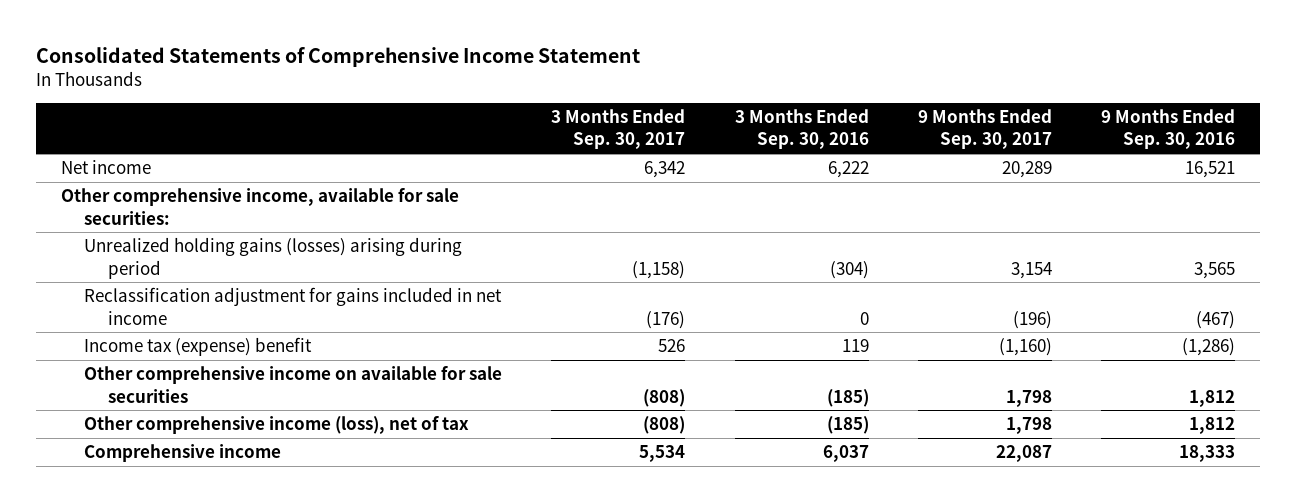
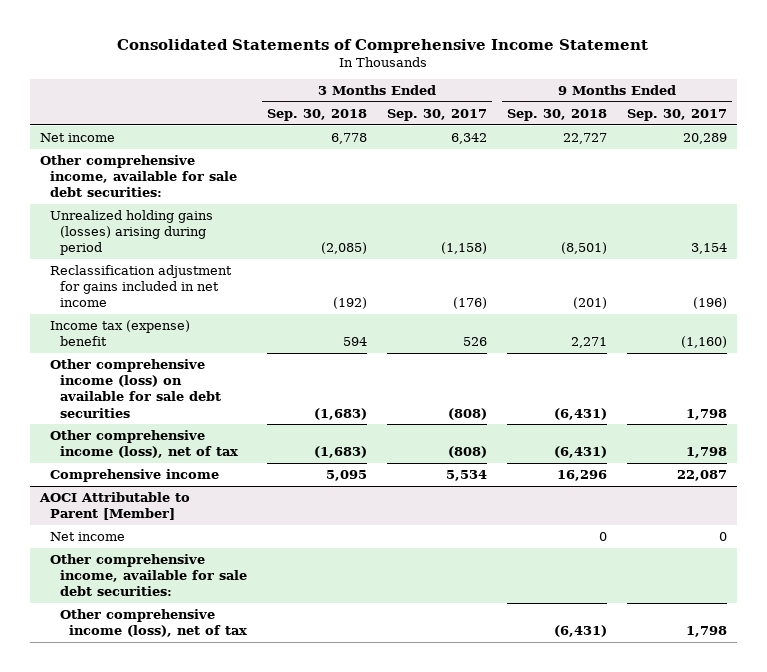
- | 3 Months Ended Sep. 30, 2017 | 3 Months Ended Sep. 30, 2016 | 9 Months Ended Sep. 30, 2017 | 9 Months Ended Sep. 30, 2016
+ | 3 Months Ended Sep. 30, 2018 | 3 Months Ended Sep. 30, 2017 | 9 Months Ended Sep. 30, 2018 | 9 Months Ended Sep. 30, 2017
- Other comprehensive income, available for sale securities:
+ Other comprehensive income, available for sale debt securities:
- Other comprehensive income on available for sale securities | (808) | (185) | 1,798 | 1,812
+ Other comprehensive income (loss) on available for sale debt securities | (1,683) | (808) | (6,431) | 1,798
+ AOCI Attributable to Parent [Member]
+ Net income | | | 0 | 0
+ Other comprehensive income, available for sale debt securities:
+ Other comprehensive income (loss), net of tax | | | (6,431) | 1,798

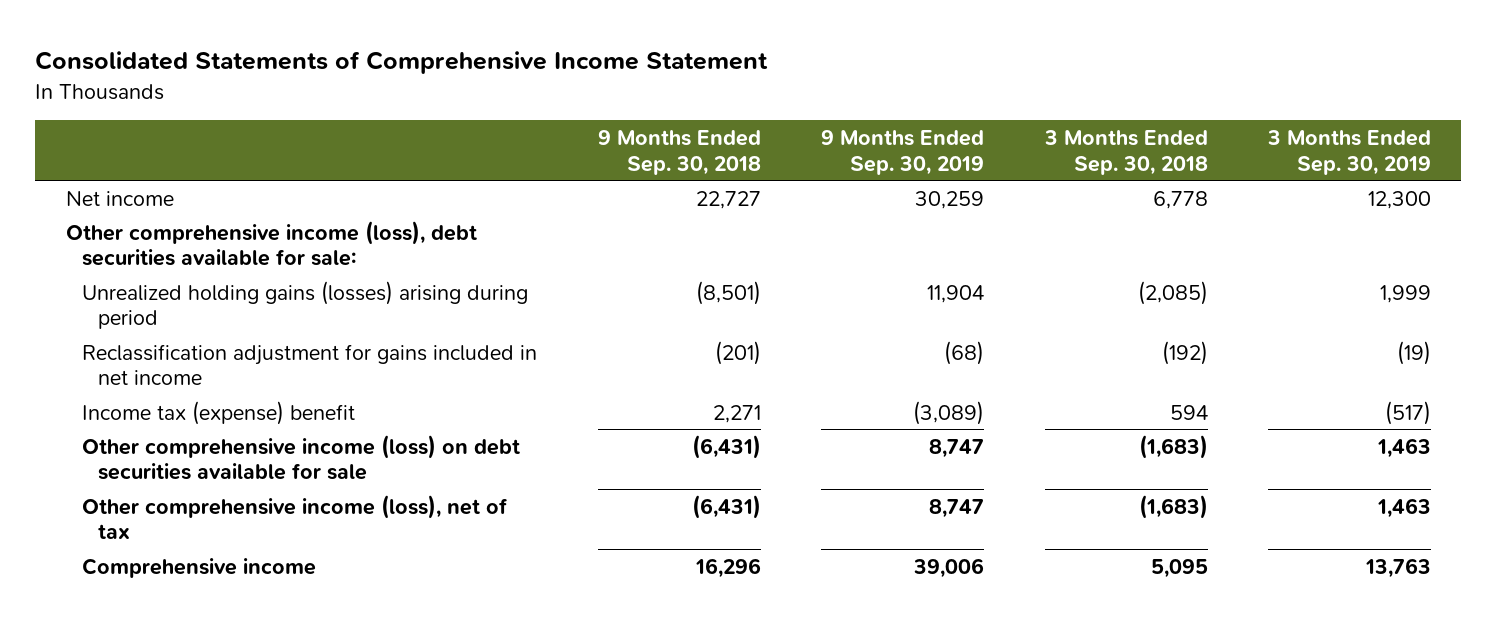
- | 3 Months Ended Sep. 30, 2018 | 3 Months Ended Sep. 30, 2017 | 9 Months Ended Sep. 30, 2018 | 9 Months Ended Sep. 30, 2017
+ | 9 Months Ended Sep. 30, 2018 | 9 Months Ended Sep. 30, 2019 | 3 Months Ended Sep. 30, 2018 | 3 Months Ended Sep. 30, 2019
- Other comprehensive income, available for sale debt securities:
+ Other comprehensive income (loss), debt securities available for sale:
- Other comprehensive income (loss) on available for sale debt securities | (1,683) | (808) | (6,431) | 1,798
+ Other comprehensive income (loss) on debt securities available for sale | (6,431) | 8,747 | (1,683) | 1,463
- AOCI Attributable to Parent [Member]
- Net income | | | 0 | 0
- Other comprehensive income, available for sale debt securities:
- Other comprehensive income (loss), net of tax | | | (6,431) | 1,798

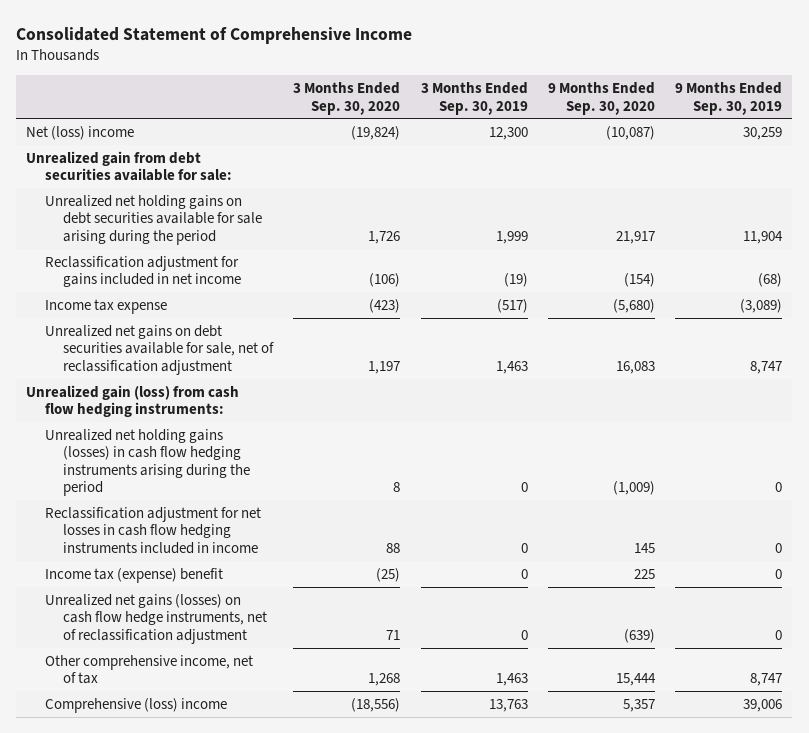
- Consolidated Statements of Comprehensive Income Statement
+ Consolidated Statement of Comprehensive Income
- | 9 Months Ended Sep. 30, 2018 | 9 Months Ended Sep. 30, 2019 | 3 Months Ended Sep. 30, 2018 | 3 Months Ended Sep. 30, 2019
+ | 3 Months Ended Sep. 30, 2020 | 3 Months Ended Sep. 30, 2019 | 9 Months Ended Sep. 30, 2020 | 9 Months Ended Sep. 30, 2019
- Net income | 22,727 | 30,259 | 6,778 | 12,300
- Other comprehensive income (loss), debt securities available for sale:
- Unrealized holding gains (losses) arising during period | (8,501) | 11,904 | (2,085) | 1,999
+ Net (loss) income | (19,824) | 12,300 | (10,087) | 30,259
+ Unrealized gain from debt securities available for sale:
+ Unrealized net holding gains on debt securities available for sale arising during the period | 1,726 | 1,999 | 21,917 | 11,904
- Income tax (expense) benefit | 2,271 | (3,089) | 594 | (517)
- Other comprehensive income (loss) on debt securities available for sale | (6,431) | 8,747 | (1,683) | 1,463
- Other comprehensive income (loss), net of tax | (6,431) | 8,747 | (1,683) | 1,463
- Comprehensive income | 16,296 | 39,006 | 5,095 | 13,763
+ Income tax expense | (423) | (517) | (5,680) | (3,089)
+ Unrealized net gains on debt securities available for sale, net of reclassification adjustment | 1,197 | 1,463 | 16,083 | 8,747
+ Unrealized gain (loss) from cash flow hedging instruments:
+ Unrealized net holding gains (losses) in cash flow hedging instruments arising during the period | 8 | 0 | (1,009) | 0
+ Reclassification adjustment for net losses in cash flow hedging instruments included in income | 88 | 0 | 145 | 0
+ Income tax (expense) benefit | (25) | 0 | 225 | 0
+ Unrealized net gains (losses) on cash flow hedge instruments, net of reclassification adjustment | 71 | 0 | (639) | 0
+ Other comprehensive income, net of tax | 1,268 | 1,463 | 15,444 | 8,747
+ Comprehensive (loss) income | (18,556) | 13,763 | 5,357 | 39,006

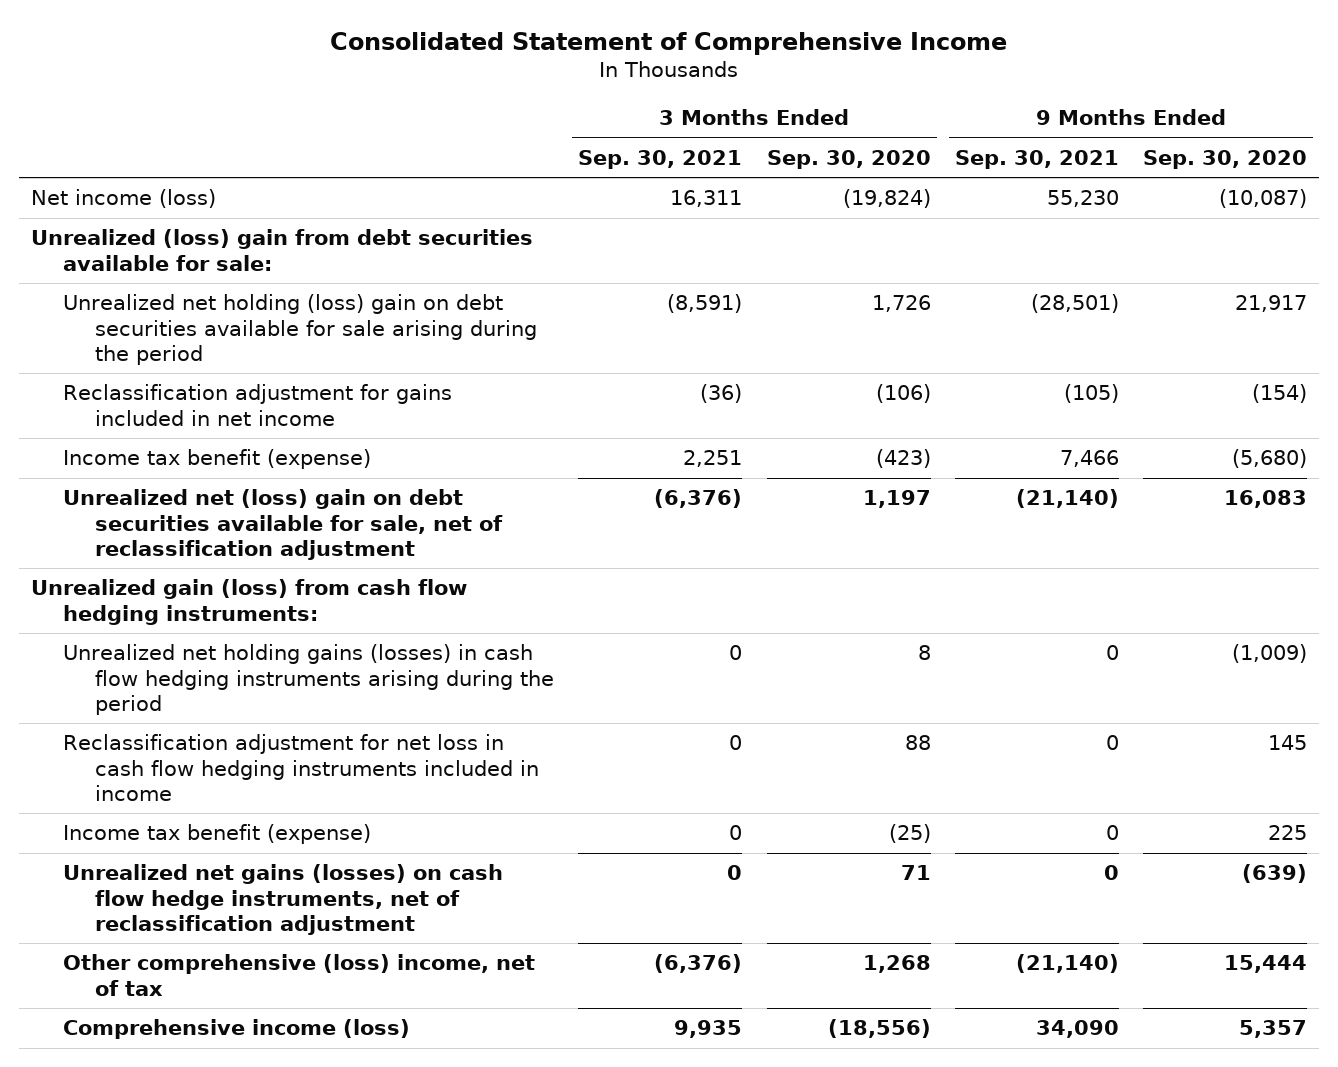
- | 3 Months Ended Sep. 30, 2020 | 3 Months Ended Sep. 30, 2019 | 9 Months Ended Sep. 30, 2020 | 9 Months Ended Sep. 30, 2019
+ | 3 Months Ended Sep. 30, 2021 | 3 Months Ended Sep. 30, 2020 | 9 Months Ended Sep. 30, 2021 | 9 Months Ended Sep. 30, 2020
- Net (loss) income | (19,824) | 12,300 | (10,087) | 30,259
- Unrealized gain from debt securities available for sale:
- Unrealized net holding gains on debt securities available for sale arising during the period | 1,726 | 1,999 | 21,917 | 11,904
+ Net income (loss) | 16,311 | (19,824) | 55,230 | (10,087)
+ Unrealized (loss) gain from debt securities available for sale:
+ Unrealized net holding (loss) gain on debt securities available for sale arising during the period | (8,591) | 1,726 | (28,501) | 21,917
- Income tax expense | (423) | (517) | (5,680) | (3,089)
- Unrealized net gains on debt securities available for sale, net of reclassification adjustment | 1,197 | 1,463 | 16,083 | 8,747
+ Income tax benefit (expense) | 2,251 | (423) | 7,466 | (5,680)
+ Unrealized net (loss) gain on debt securities available for sale, net of reclassification adjustment | (6,376) | 1,197 | (21,140) | 16,083
- Reclassification adjustment for net losses in cash flow hedging instruments included in income | 88 | 0 | 145 | 0
- Income tax (expense) benefit | (25) | 0 | 225 | 0
+ Reclassification adjustment for net loss in cash flow hedging instruments included in income | 0 | 88 | 0 | 145
+ Income tax benefit (expense) | 0 | (25) | 0 | 225
- Other comprehensive income, net of tax | 1,268 | 1,463 | 15,444 | 8,747
- Comprehensive (loss) income | (18,556) | 13,763 | 5,357 | 39,006
+ Other comprehensive (loss) income, net of tax | (6,376) | 1,268 | (21,140) | 15,444
+ Comprehensive income (loss) | 9,935 | (18,556) | 34,090 | 5,357

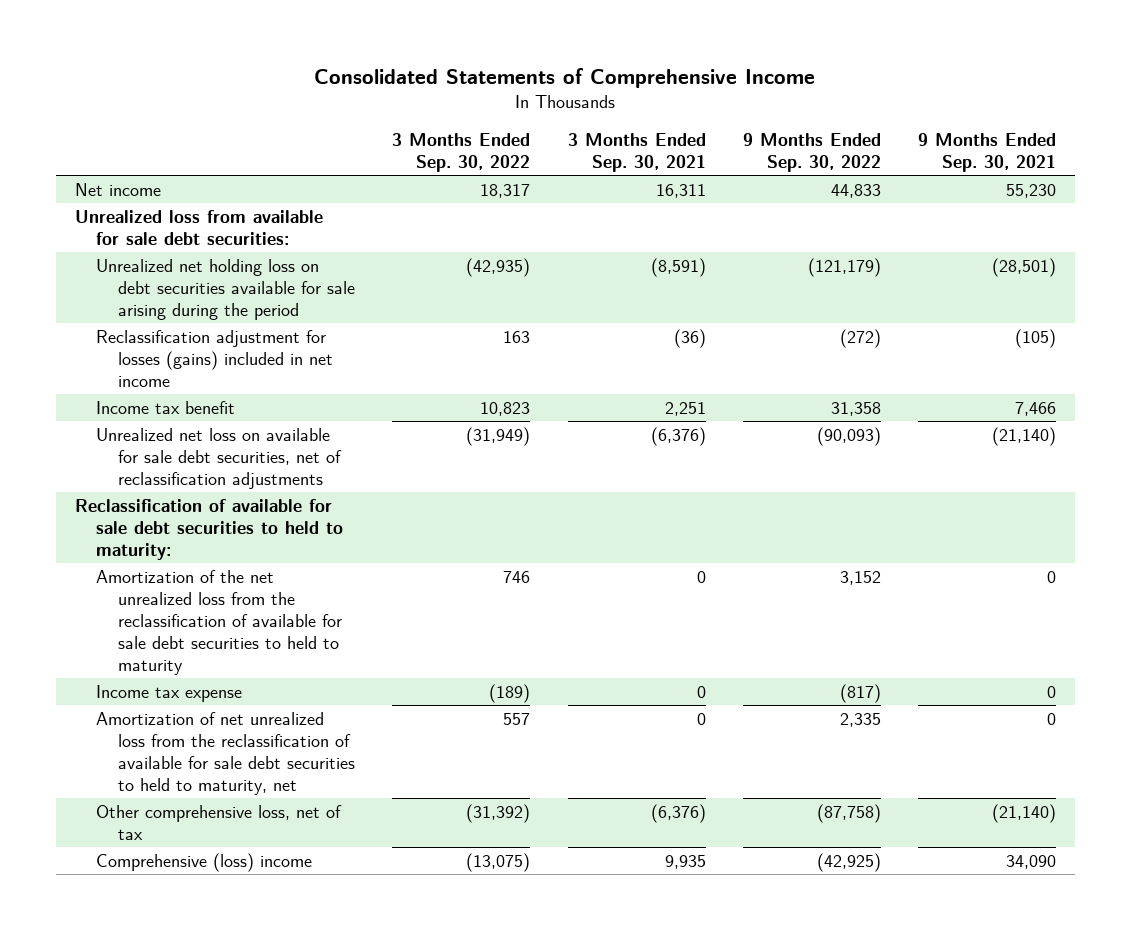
- Consolidated Statement of Comprehensive Income
+ Consolidated Statements of Comprehensive Income
- | 3 Months Ended Sep. 30, 2021 | 3 Months Ended Sep. 30, 2020 | 9 Months Ended Sep. 30, 2021 | 9 Months Ended Sep. 30, 2020
+ | 3 Months Ended Sep. 30, 2022 | 3 Months Ended Sep. 30, 2021 | 9 Months Ended Sep. 30, 2022 | 9 Months Ended Sep. 30, 2021
- Net income (loss) | 16,311 | (19,824) | 55,230 | (10,087)
- Unrealized (loss) gain from debt securities available for sale:
- Unrealized net holding (loss) gain on debt securities available for sale arising during the period | (8,591) | 1,726 | (28,501) | 21,917
- Reclassification adjustment for gains included in net income | (36) | (106) | (105) | (154)
- Income tax benefit (expense) | 2,251 | (423) | 7,466 | (5,680)
- Unrealized net (loss) gain on debt securities available for sale, net of reclassification adjustment | (6,376) | 1,197 | (21,140) | 16,083
- Unrealized gain (loss) from cash flow hedging instruments:
- Unrealized net holding gains (losses) in cash flow hedging instruments arising during the period | 0 | 8 | 0 | (1,009)
- Reclassification adjustment for net loss in cash flow hedging instruments included in income | 0 | 88 | 0 | 145
- Income tax benefit (expense) | 0 | (25) | 0 | 225
- Unrealized net gains (losses) on cash flow hedge instruments, net of reclassification adjustment | 0 | 71 | 0 | (639)
- Other comprehensive (loss) income, net of tax | (6,376) | 1,268 | (21,140) | 15,444
- Comprehensive income (loss) | 9,935 | (18,556) | 34,090 | 5,357
+ Net income | 18,317 | 16,311 | 44,833 | 55,230
+ Unrealized loss from available for sale debt securities:
+ Unrealized net holding loss on debt securities available for sale arising during the period | (42,935) | (8,591) | (121,179) | (28,501)
+ Reclassification adjustment for losses (gains) included in net income | 163 | (36) | (272) | (105)
+ Income tax benefit | 10,823 | 2,251 | 31,358 | 7,466
+ Unrealized net loss on available for sale debt securities, net of reclassification adjustments | (31,949) | (6,376) | (90,093) | (21,140)
+ Reclassification of available for sale debt securities to held to maturity:
+ Amortization of the net unrealized loss from the reclassification of available for sale debt securities to held to maturity | 746 | 0 | 3,152 | 0
+ Income tax expense | (189) | 0 | (817) | 0
+ Amortization of net unrealized loss from the reclassification of available for sale debt securities to held to maturity, net | 557 | 0 | 2,335 | 0
+ Other comprehensive loss, net of tax | (31,392) | (6,376) | (87,758) | (21,140)
+ Comprehensive (loss) income | (13,075) | 9,935 | (42,925) | 34,090

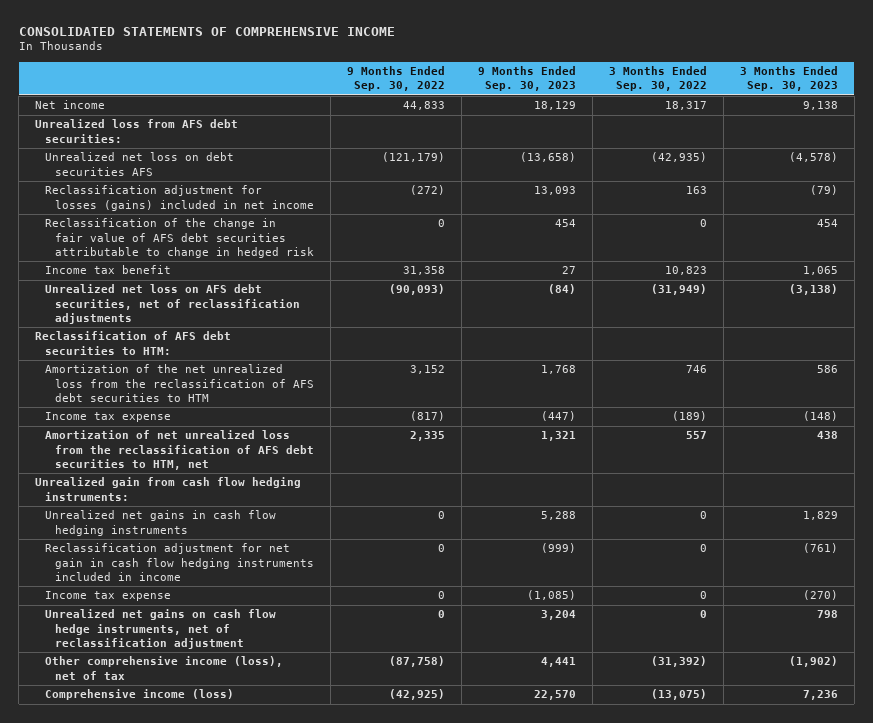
- Consolidated Statements of Comprehensive Income
+ CONSOLIDATED STATEMENTS OF COMPREHENSIVE INCOME
- | 3 Months Ended Sep. 30, 2022 | 3 Months Ended Sep. 30, 2021 | 9 Months Ended Sep. 30, 2022 | 9 Months Ended Sep. 30, 2021
+ | 9 Months Ended Sep. 30, 2022 | 9 Months Ended Sep. 30, 2023 | 3 Months Ended Sep. 30, 2022 | 3 Months Ended Sep. 30, 2023
- Unrealized loss from available for sale debt securities:
- Unrealized net holding loss on debt securities available for sale arising during the period | (42,935) | (8,591) | (121,179) | (28,501)
+ Unrealized loss from AFS debt securities:
+ Unrealized net loss on debt securities AFS | (121,179) | (13,658) | (42,935) | (4,578)
+ Reclassification of the change in fair value of AFS debt securities attributable to change in hedged risk | 0 | 454 | 0 | 454
- Unrealized net loss on available for sale debt securities, net of reclassification adjustments | (31,949) | (6,376) | (90,093) | (21,140)
- Reclassification of available for sale debt securities to held to maturity:
- Amortization of the net unrealized loss from the reclassification of available for sale debt securities to held to maturity | 746 | 0 | 3,152 | 0
+ Unrealized net loss on AFS debt securities, net of reclassification adjustments | (90,093) | (84) | (31,949) | (3,138)
+ Reclassification of AFS debt securities to HTM:
+ Amortization of the net unrealized loss from the reclassification of AFS debt securities to HTM | 3,152 | 1,768 | 746 | 586
- Amortization of net unrealized loss from the reclassification of available for sale debt securities to held to maturity, net | 557 | 0 | 2,335 | 0
- Other comprehensive loss, net of tax | (31,392) | (6,376) | (87,758) | (21,140)
- Comprehensive (loss) income | (13,075) | 9,935 | (42,925) | 34,090
+ Amortization of net unrealized loss from the reclassification of AFS debt securities to HTM, net | 2,335 | 1,321 | 557 | 438
+ Unrealized gain from cash flow hedging instruments:
+ Unrealized net gains in cash flow hedging instruments | 0 | 5,288 | 0 | 1,829
+ Reclassification adjustment for net gain in cash flow hedging instruments included in income | 0 | (999) | 0 | (761)
+ Income tax expense | 0 | (1,085) | 0 | (270)
+ Unrealized net gains on cash flow hedge instruments, net of reclassification adjustment | 0 | 3,204 | 0 | 798
+ Other comprehensive income (loss), net of tax | (87,758) | 4,441 | (31,392) | (1,902)
+ Comprehensive income (loss) | (42,925) | 22,570 | (13,075) | 7,236

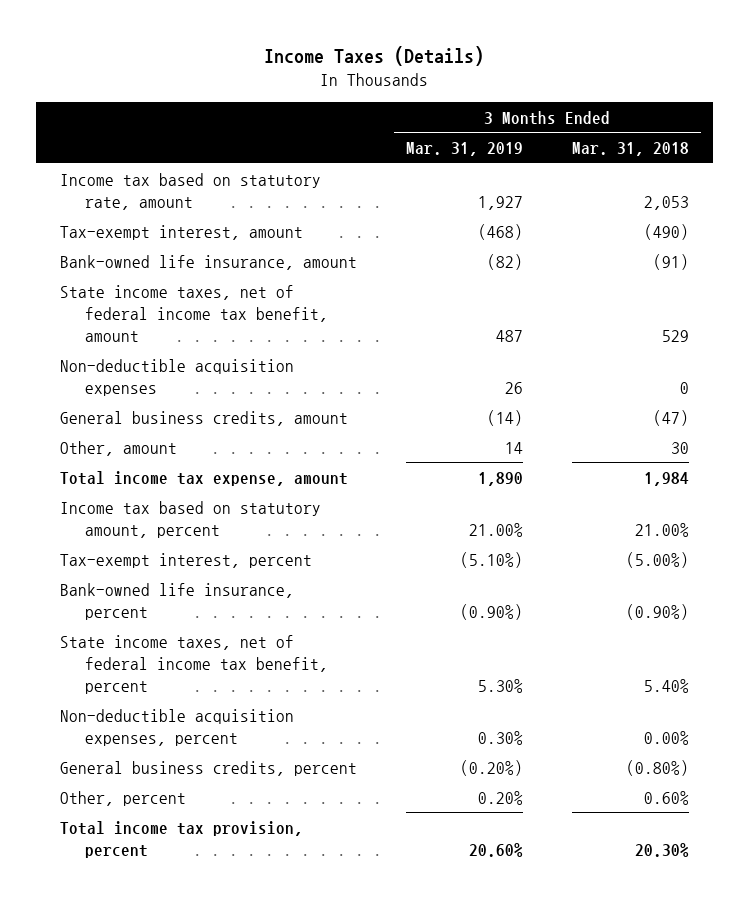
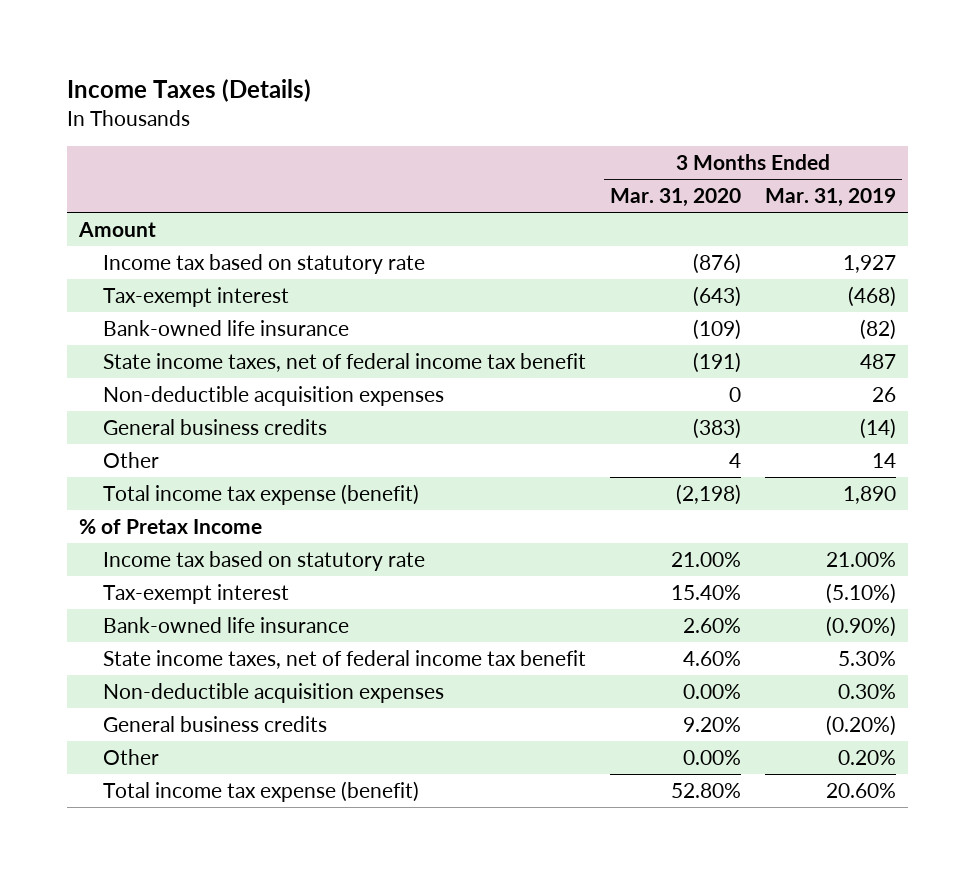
- | 3 Months Ended Mar. 31, 2019 | 3 Months Ended Mar. 31, 2018
+ | 3 Months Ended Mar. 31, 2020 | 3 Months Ended Mar. 31, 2019
- Income tax based on statutory rate, amount | 1,927 | 2,053
- Tax-exempt interest, amount | (468) | (490)
- Bank-owned life insurance, amount | (82) | (91)
- State income taxes, net of federal income tax benefit, amount | 487 | 529
+ Amount
+ Income tax based on statutory rate | (876) | 1,927
+ Tax-exempt interest | (643) | (468)
+ Bank-owned life insurance | (109) | (82)
+ State income taxes, net of federal income tax benefit | (191) | 487
- General business credits, amount | (14) | (47)
- Other, amount | 14 | 30
- Total income tax expense, amount | 1,890 | 1,984
- Income tax based on statutory amount, percent | 21.00% | 21.00%
- Tax-exempt interest, percent | (5.10%) | (5.00%)
- Bank-owned life insurance, percent | (0.90%) | (0.90%)
- State income taxes, net of federal income tax benefit, percent | 5.30% | 5.40%
- Non-deductible acquisition expenses, percent | 0.30% | 0.00%
- General business credits, percent | (0.20%) | (0.80%)
- Other, percent | 0.20% | 0.60%
- Total income tax provision, percent | 20.60% | 20.30%
+ General business credits | (383) | (14)
+ Other | 4 | 14
+ Total income tax expense (benefit) | (2,198) | 1,890
+ % of Pretax Income
+ Income tax based on statutory rate | 21.00% | 21.00%
+ Tax-exempt interest | 15.40% | (5.10%)
+ Bank-owned life insurance | 2.60% | (0.90%)
+ State income taxes, net of federal income tax benefit | 4.60% | 5.30%
+ Non-deductible acquisition expenses | 0.00% | 0.30%
+ General business credits | 9.20% | (0.20%)
+ Other | 0.00% | 0.20%
+ Total income tax expense (benefit) | 52.80% | 20.60%

